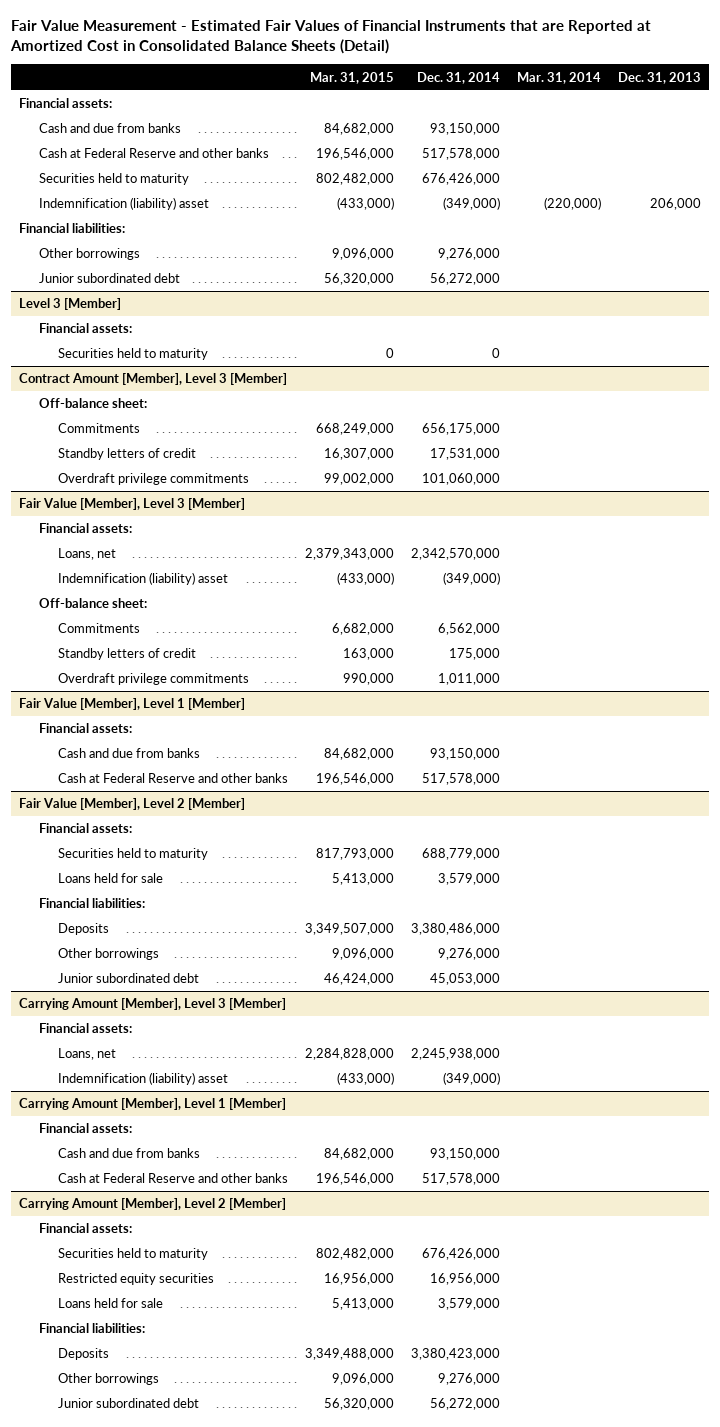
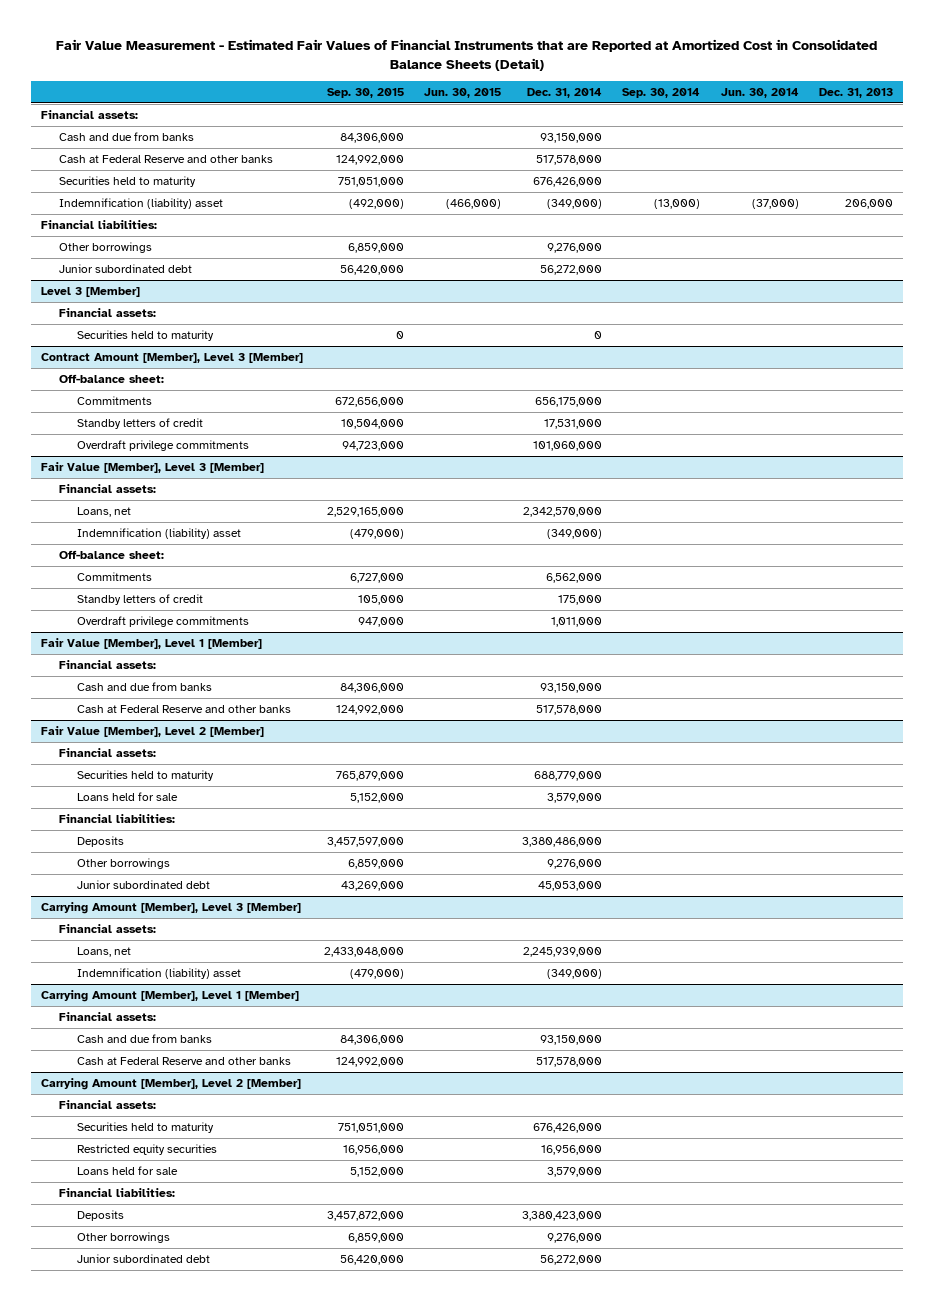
- | Mar. 31, 2015 | Dec. 31, 2014 | Mar. 31, 2014 | Dec. 31, 2013
+ | Sep. 30, 2015 | Jun. 30, 2015 | Dec. 31, 2014 | Sep. 30, 2014 | Jun. 30, 2014 | Dec. 31, 2013
@ Carrying Amount [Member], Level 3 [Member]
- Loans, net | 2,284,828,000 | 2,245,938,000 | |
+ Loans, net | 2,433,048,000 | | 2,245,939,000 | | |

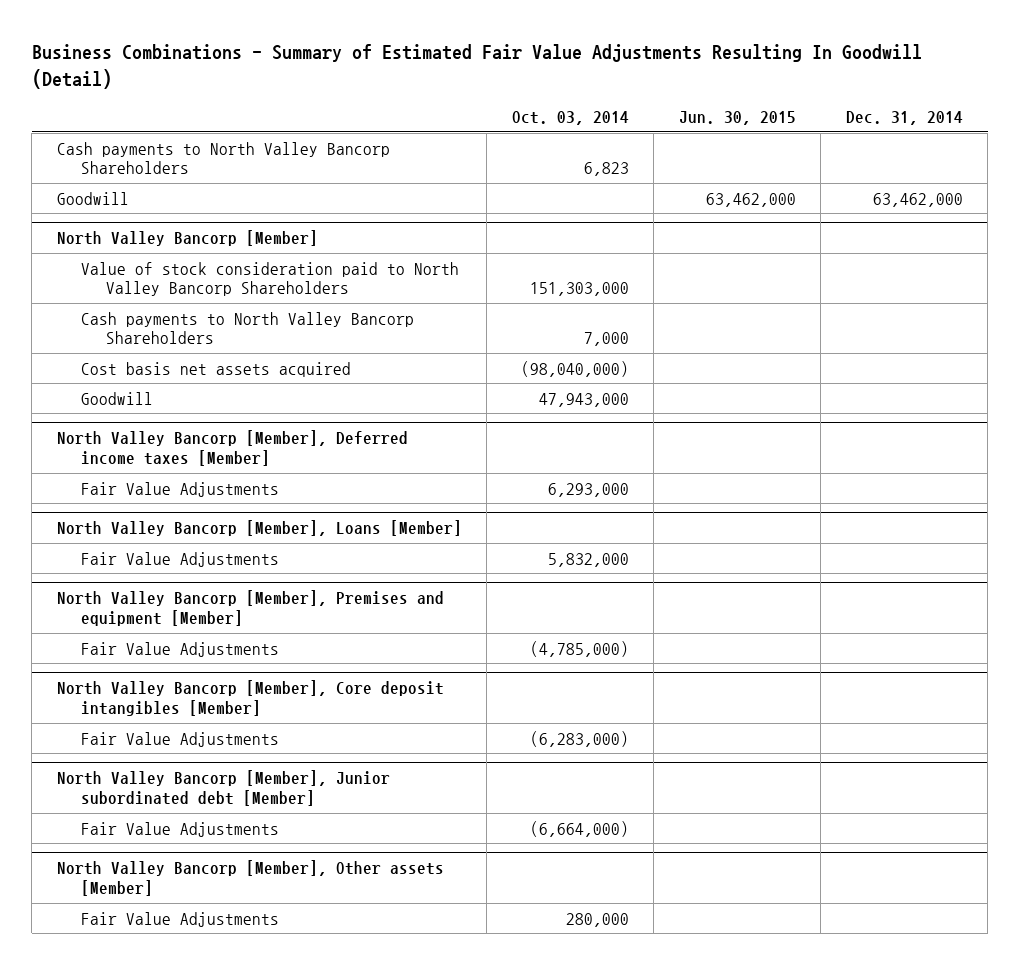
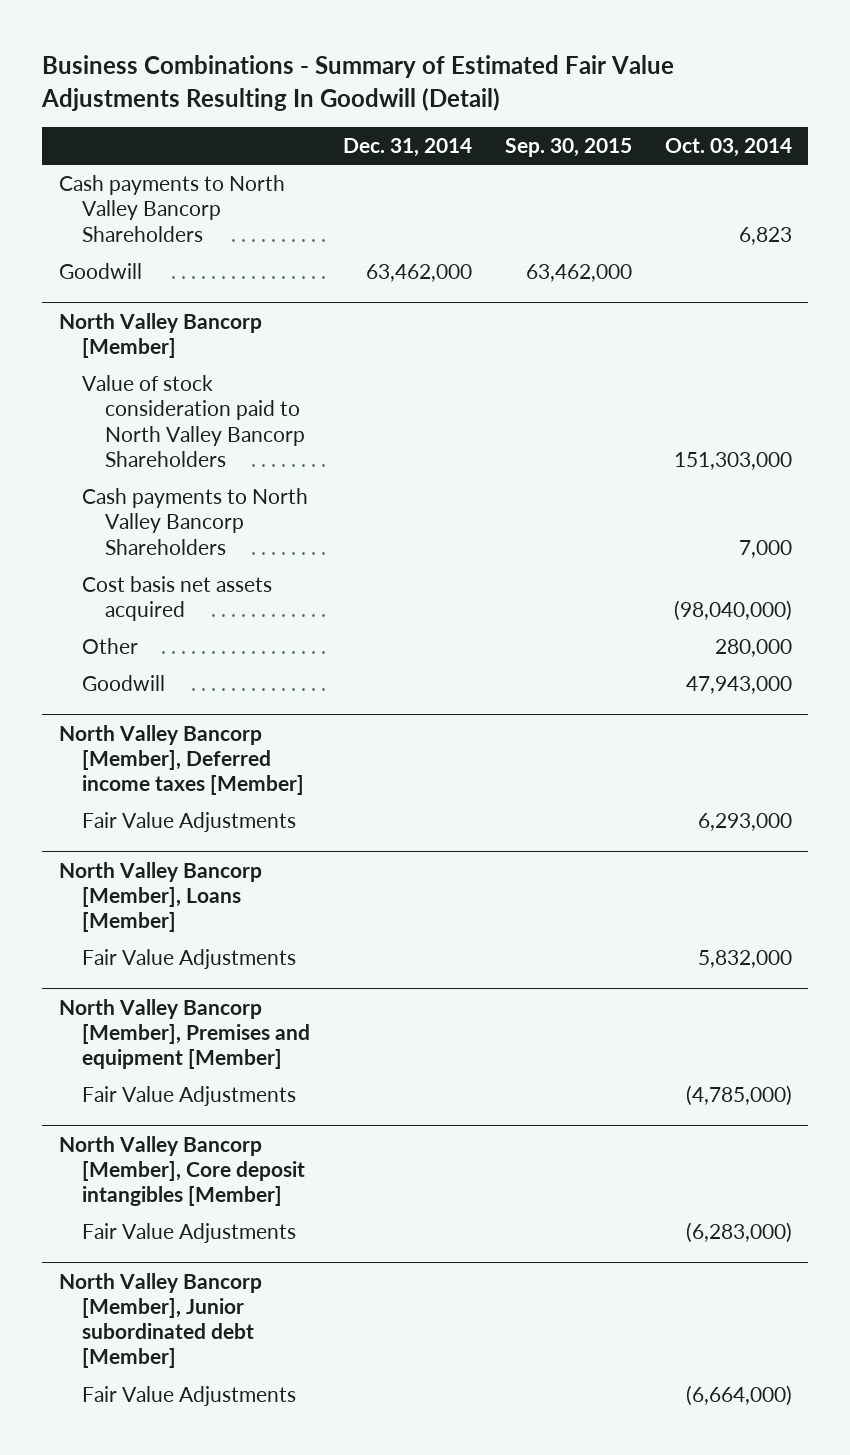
- | Oct. 03, 2014 | Jun. 30, 2015 | Dec. 31, 2014
+ | Dec. 31, 2014 | Sep. 30, 2015 | Oct. 03, 2014
@ North Valley Bancorp [Member]
+ Other | | | 280,000
- North Valley Bancorp [Member], Other assets [Member]
- Fair Value Adjustments | 280,000 | |

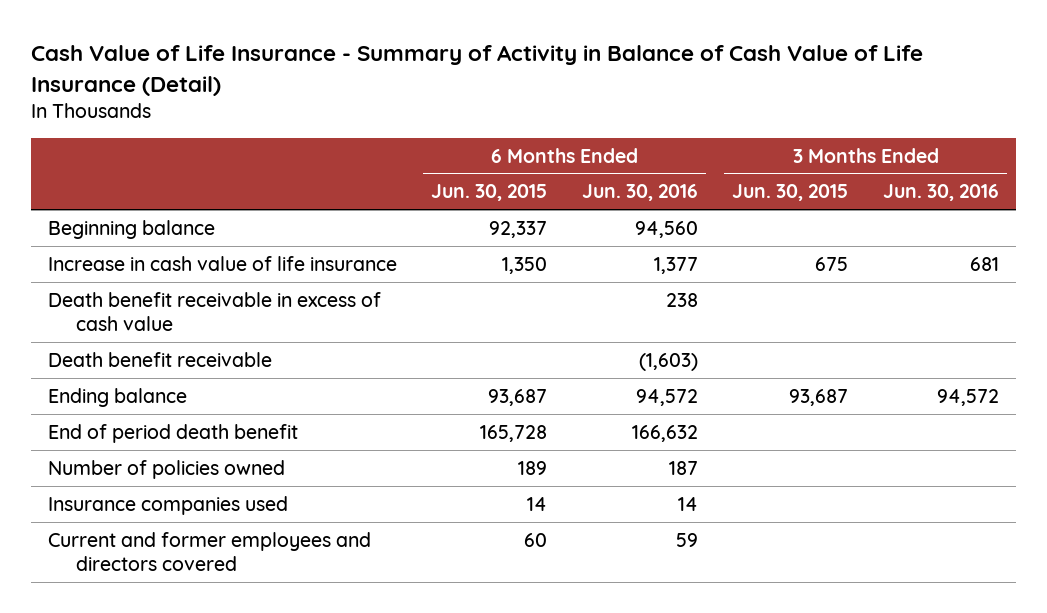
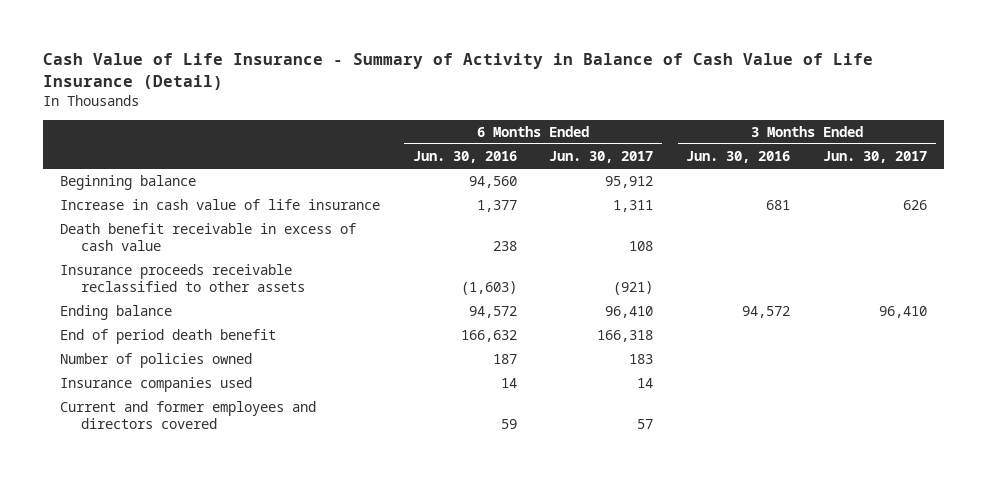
- | 6 Months Ended Jun. 30, 2015 | 6 Months Ended Jun. 30, 2016 | 3 Months Ended Jun. 30, 2015 | 3 Months Ended Jun. 30, 2016
+ | 6 Months Ended Jun. 30, 2016 | 6 Months Ended Jun. 30, 2017 | 3 Months Ended Jun. 30, 2016 | 3 Months Ended Jun. 30, 2017
- Death benefit receivable | | (1,603) | |
+ Insurance proceeds receivable reclassified to other assets | (1,603) | (921) | |

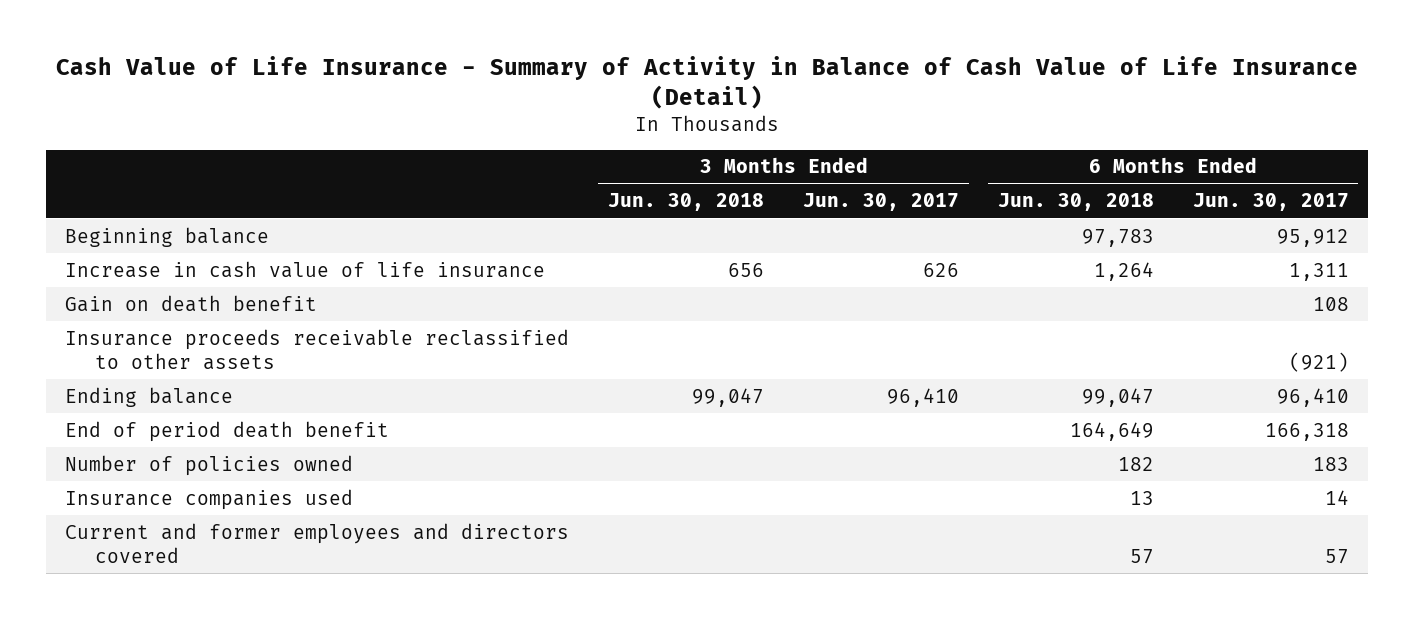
- | 6 Months Ended Jun. 30, 2016 | 6 Months Ended Jun. 30, 2017 | 3 Months Ended Jun. 30, 2016 | 3 Months Ended Jun. 30, 2017
+ | 3 Months Ended Jun. 30, 2018 | 3 Months Ended Jun. 30, 2017 | 6 Months Ended Jun. 30, 2018 | 6 Months Ended Jun. 30, 2017
- Death benefit receivable in excess of cash value | 238 | 108 | |
+ Gain on death benefit | | | | 108

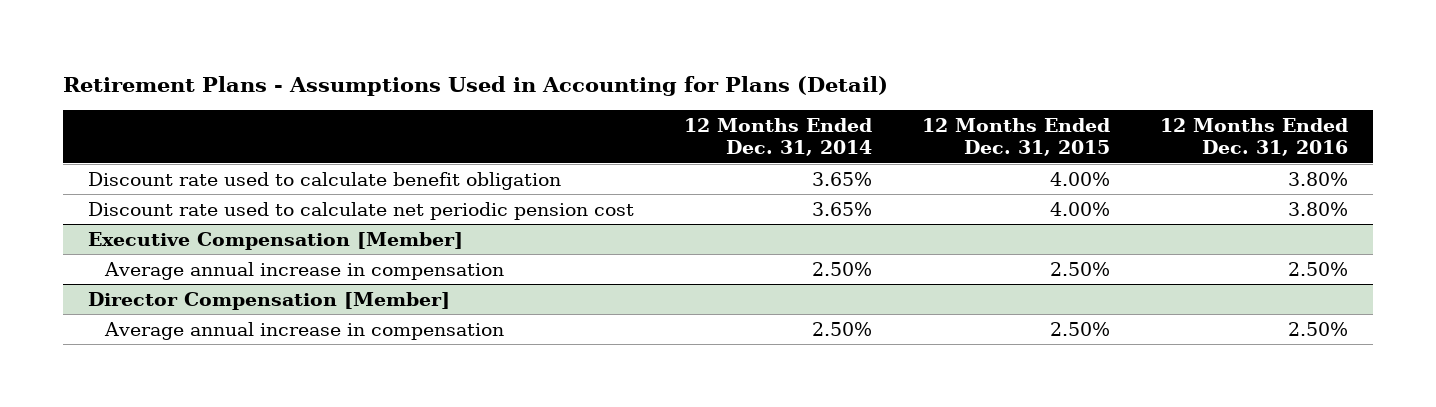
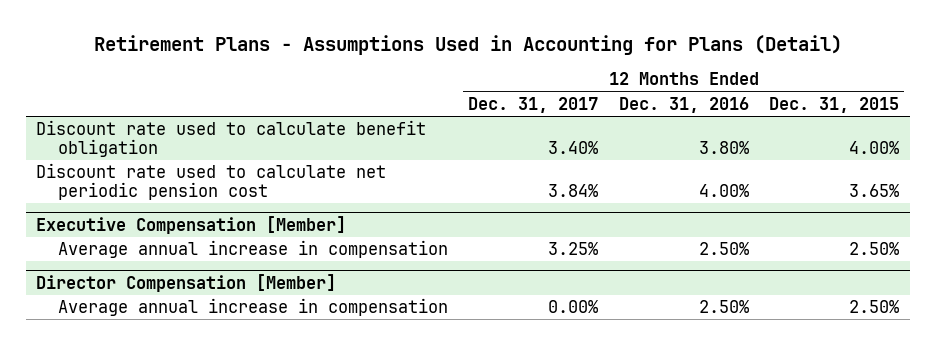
- | 12 Months Ended Dec. 31, 2014 | 12 Months Ended Dec. 31, 2015 | 12 Months Ended Dec. 31, 2016
+ | 12 Months Ended Dec. 31, 2017 | 12 Months Ended Dec. 31, 2016 | 12 Months Ended Dec. 31, 2015
- Discount rate used to calculate net periodic pension cost | 3.65% | 4.00% | 3.80%
+ Discount rate used to calculate net periodic pension cost | 3.84% | 4.00% | 3.65%

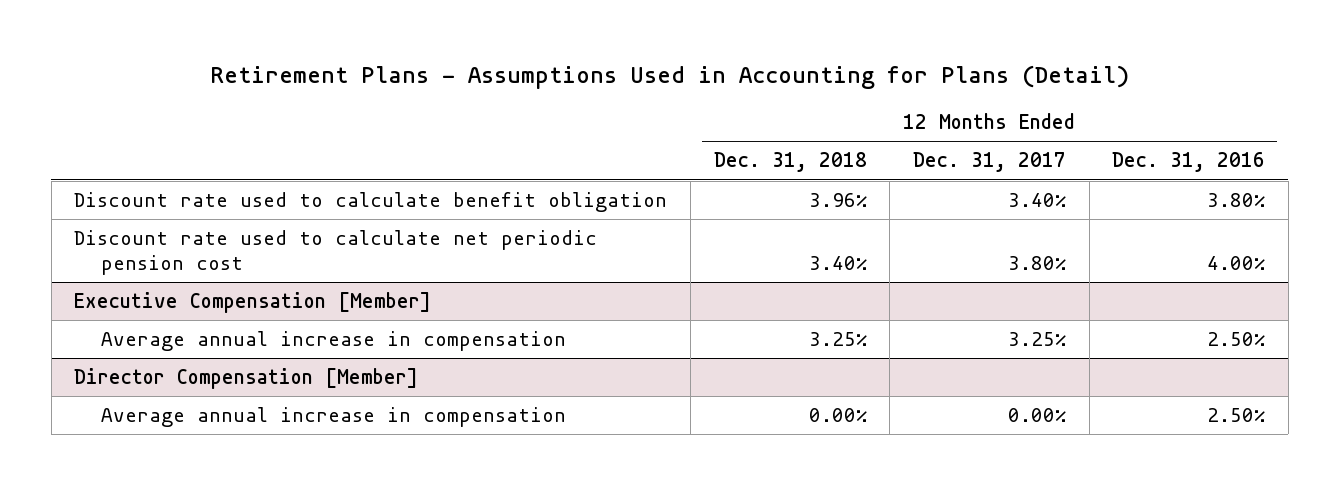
- | 12 Months Ended Dec. 31, 2017 | 12 Months Ended Dec. 31, 2016 | 12 Months Ended Dec. 31, 2015
+ | 12 Months Ended Dec. 31, 2018 | 12 Months Ended Dec. 31, 2017 | 12 Months Ended Dec. 31, 2016
- Discount rate used to calculate net periodic pension cost | 3.84% | 4.00% | 3.65%
+ Discount rate used to calculate net periodic pension cost | 3.40% | 3.80% | 4.00%

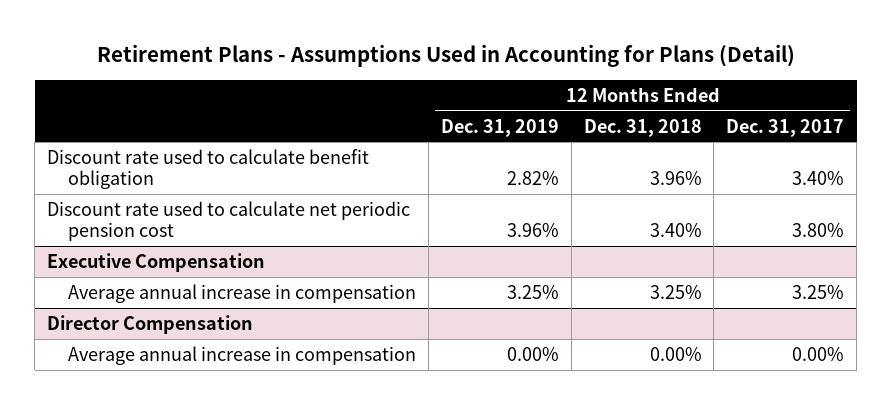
- | 12 Months Ended Dec. 31, 2018 | 12 Months Ended Dec. 31, 2017 | 12 Months Ended Dec. 31, 2016
+ | 12 Months Ended Dec. 31, 2019 | 12 Months Ended Dec. 31, 2018 | 12 Months Ended Dec. 31, 2017
- Executive Compensation [Member]
+ Executive Compensation
- Director Compensation [Member]
+ Director Compensation

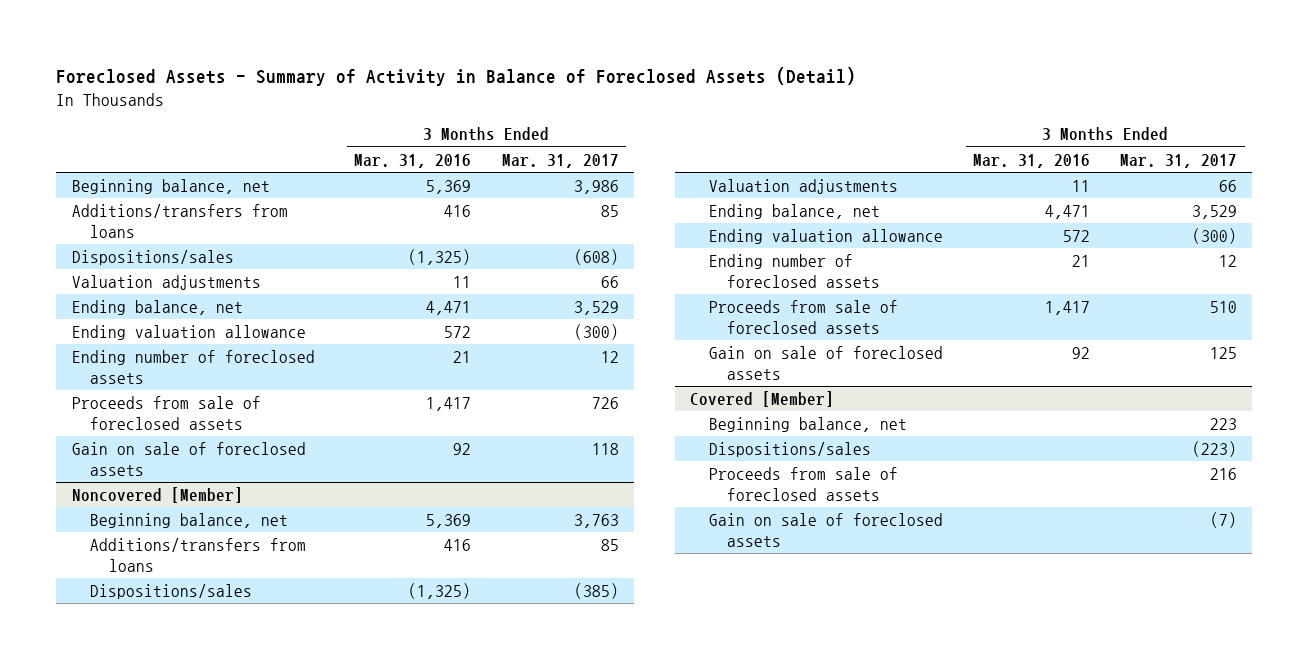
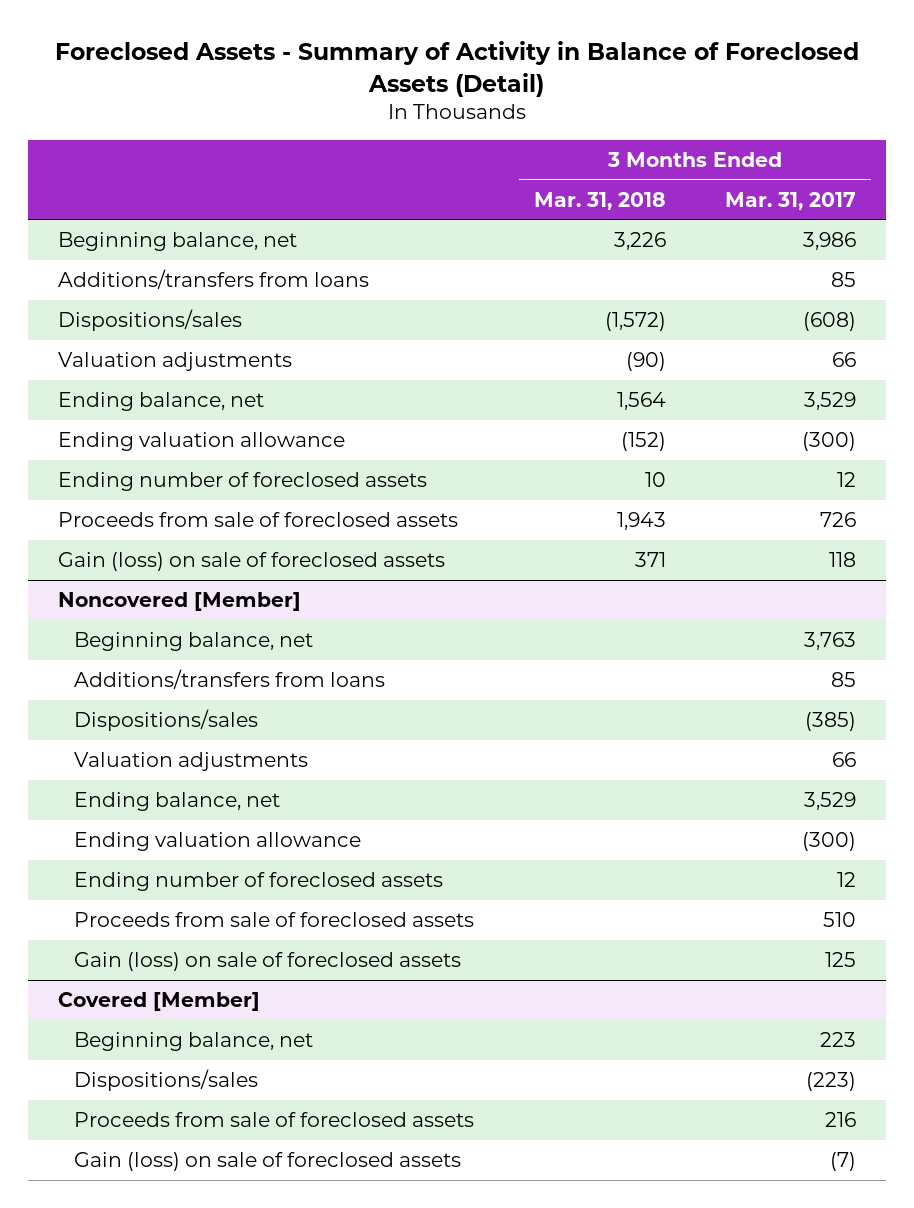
- | 3 Months Ended Mar. 31, 2016 | 3 Months Ended Mar. 31, 2017
+ | 3 Months Ended Mar. 31, 2018 | 3 Months Ended Mar. 31, 2017
- Gain on sale of foreclosed assets | 92 | 118
+ Gain (loss) on sale of foreclosed assets | 371 | 118
@ Noncovered [Member]
- Gain on sale of foreclosed assets | 92 | 125
+ Gain (loss) on sale of foreclosed assets | | 125
@ Covered [Member]
- Gain on sale of foreclosed assets | | (7)
+ Gain (loss) on sale of foreclosed assets | | (7)

